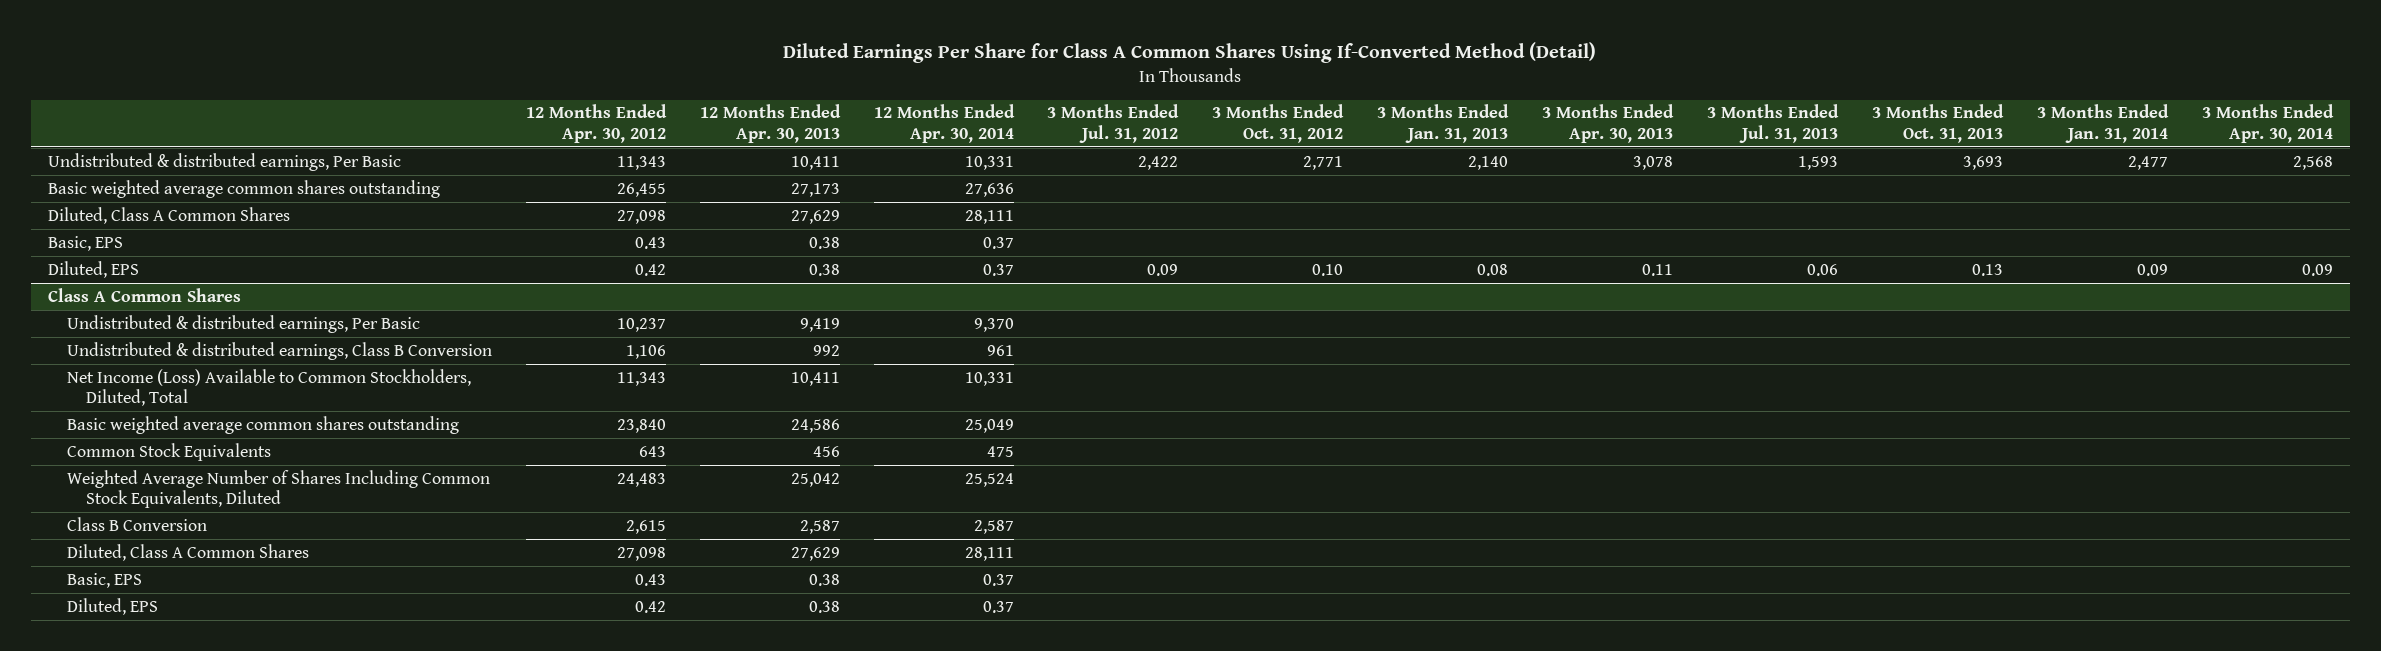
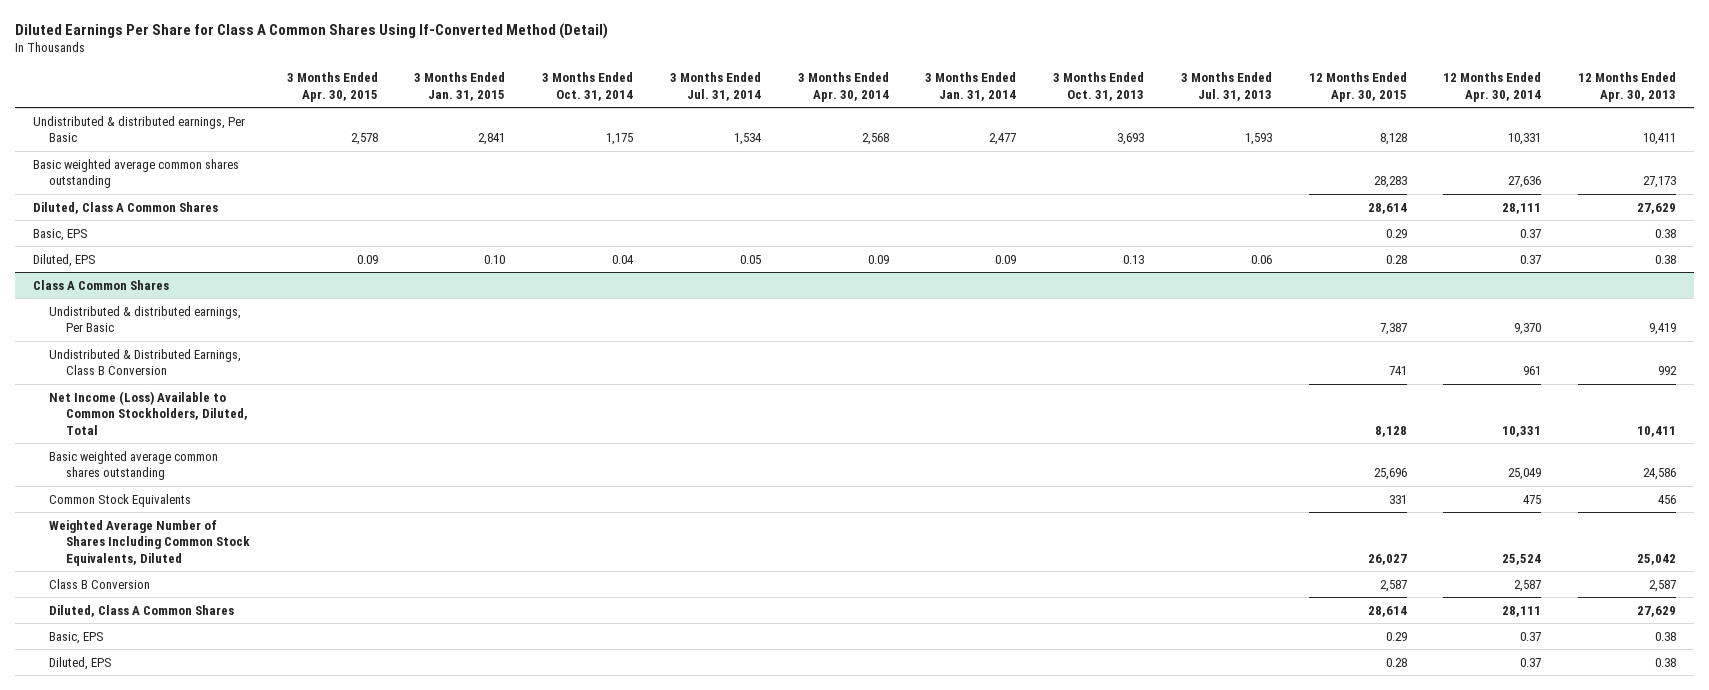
- | 12 Months Ended Apr. 30, 2012 | 12 Months Ended Apr. 30, 2013 | 12 Months Ended Apr. 30, 2014 | 3 Months Ended Jul. 31, 2012 | 3 Months Ended Oct. 31, 2012 | 3 Months Ended Jan. 31, 2013 | 3 Months Ended Apr. 30, 2013 | 3 Months Ended Jul. 31, 2013 | 3 Months Ended Oct. 31, 2013 | 3 Months Ended Jan. 31, 2014 | 3 Months Ended Apr. 30, 2014
+ | 3 Months Ended Apr. 30, 2015 | 3 Months Ended Jan. 31, 2015 | 3 Months Ended Oct. 31, 2014 | 3 Months Ended Jul. 31, 2014 | 3 Months Ended Apr. 30, 2014 | 3 Months Ended Jan. 31, 2014 | 3 Months Ended Oct. 31, 2013 | 3 Months Ended Jul. 31, 2013 | 12 Months Ended Apr. 30, 2015 | 12 Months Ended Apr. 30, 2014 | 12 Months Ended Apr. 30, 2013
@ Class A Common Shares
- Undistributed & distributed earnings, Class B Conversion | 1,106 | 992 | 961 | | | | | | | |
+ Undistributed & Distributed Earnings, Class B Conversion | | | | | | | | | 741 | 961 | 992

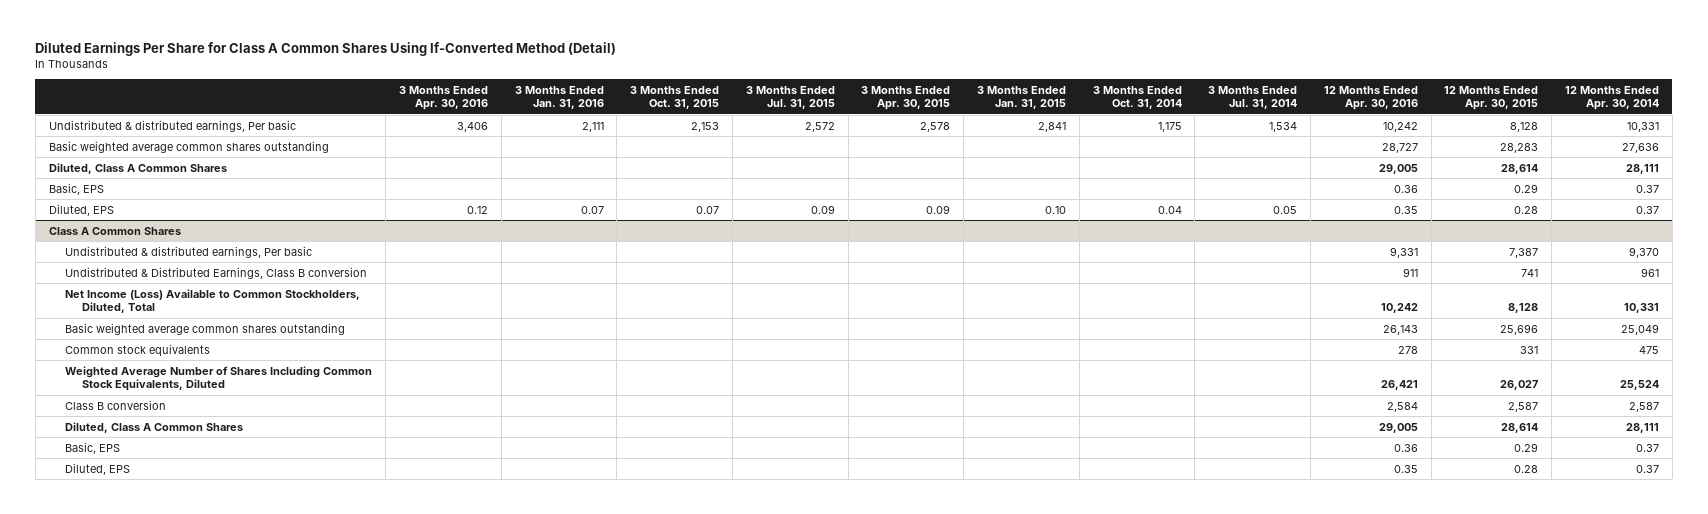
- | 3 Months Ended Apr. 30, 2015 | 3 Months Ended Jan. 31, 2015 | 3 Months Ended Oct. 31, 2014 | 3 Months Ended Jul. 31, 2014 | 3 Months Ended Apr. 30, 2014 | 3 Months Ended Jan. 31, 2014 | 3 Months Ended Oct. 31, 2013 | 3 Months Ended Jul. 31, 2013 | 12 Months Ended Apr. 30, 2015 | 12 Months Ended Apr. 30, 2014 | 12 Months Ended Apr. 30, 2013
+ | 3 Months Ended Apr. 30, 2016 | 3 Months Ended Jan. 31, 2016 | 3 Months Ended Oct. 31, 2015 | 3 Months Ended Jul. 31, 2015 | 3 Months Ended Apr. 30, 2015 | 3 Months Ended Jan. 31, 2015 | 3 Months Ended Oct. 31, 2014 | 3 Months Ended Jul. 31, 2014 | 12 Months Ended Apr. 30, 2016 | 12 Months Ended Apr. 30, 2015 | 12 Months Ended Apr. 30, 2014
- Undistributed & distributed earnings, Per Basic | 2,578 | 2,841 | 1,175 | 1,534 | 2,568 | 2,477 | 3,693 | 1,593 | 8,128 | 10,331 | 10,411
+ Undistributed & distributed earnings, Per basic | 3,406 | 2,111 | 2,153 | 2,572 | 2,578 | 2,841 | 1,175 | 1,534 | 10,242 | 8,128 | 10,331
@ Class A Common Shares
- Undistributed & distributed earnings, Per Basic | | | | | | | | | 7,387 | 9,370 | 9,419
- Undistributed & Distributed Earnings, Class B Conversion | | | | | | | | | 741 | 961 | 992
+ Undistributed & distributed earnings, Per basic | | | | | | | | | 9,331 | 7,387 | 9,370
+ Undistributed & Distributed Earnings, Class B conversion | | | | | | | | | 911 | 741 | 961
- Common Stock Equivalents | | | | | | | | | 331 | 475 | 456
+ Common stock equivalents | | | | | | | | | 278 | 331 | 475
- Class B Conversion | | | | | | | | | 2,587 | 2,587 | 2,587
+ Class B conversion | | | | | | | | | 2,584 | 2,587 | 2,587

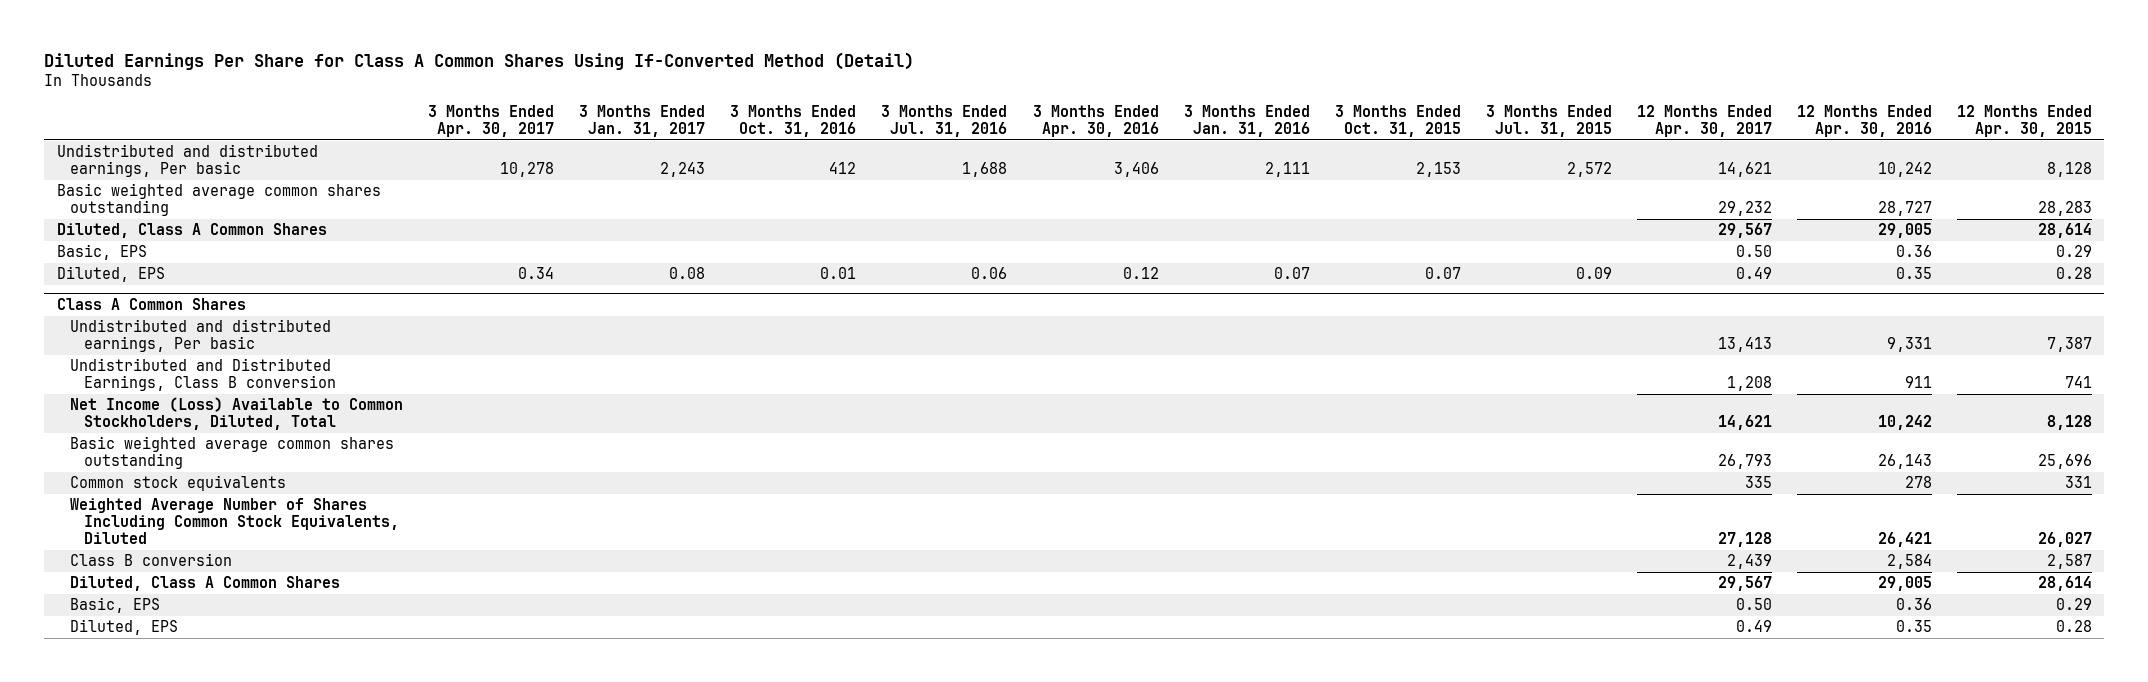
- | 3 Months Ended Apr. 30, 2016 | 3 Months Ended Jan. 31, 2016 | 3 Months Ended Oct. 31, 2015 | 3 Months Ended Jul. 31, 2015 | 3 Months Ended Apr. 30, 2015 | 3 Months Ended Jan. 31, 2015 | 3 Months Ended Oct. 31, 2014 | 3 Months Ended Jul. 31, 2014 | 12 Months Ended Apr. 30, 2016 | 12 Months Ended Apr. 30, 2015 | 12 Months Ended Apr. 30, 2014
+ | 3 Months Ended Apr. 30, 2017 | 3 Months Ended Jan. 31, 2017 | 3 Months Ended Oct. 31, 2016 | 3 Months Ended Jul. 31, 2016 | 3 Months Ended Apr. 30, 2016 | 3 Months Ended Jan. 31, 2016 | 3 Months Ended Oct. 31, 2015 | 3 Months Ended Jul. 31, 2015 | 12 Months Ended Apr. 30, 2017 | 12 Months Ended Apr. 30, 2016 | 12 Months Ended Apr. 30, 2015
- Undistributed & distributed earnings, Per basic | 3,406 | 2,111 | 2,153 | 2,572 | 2,578 | 2,841 | 1,175 | 1,534 | 10,242 | 8,128 | 10,331
+ Undistributed and distributed earnings, Per basic | 10,278 | 2,243 | 412 | 1,688 | 3,406 | 2,111 | 2,153 | 2,572 | 14,621 | 10,242 | 8,128
@ Class A Common Shares
- Undistributed & distributed earnings, Per basic | | | | | | | | | 9,331 | 7,387 | 9,370
- Undistributed & Distributed Earnings, Class B conversion | | | | | | | | | 911 | 741 | 961
+ Undistributed and distributed earnings, Per basic | | | | | | | | | 13,413 | 9,331 | 7,387
+ Undistributed and Distributed Earnings, Class B conversion | | | | | | | | | 1,208 | 911 | 741

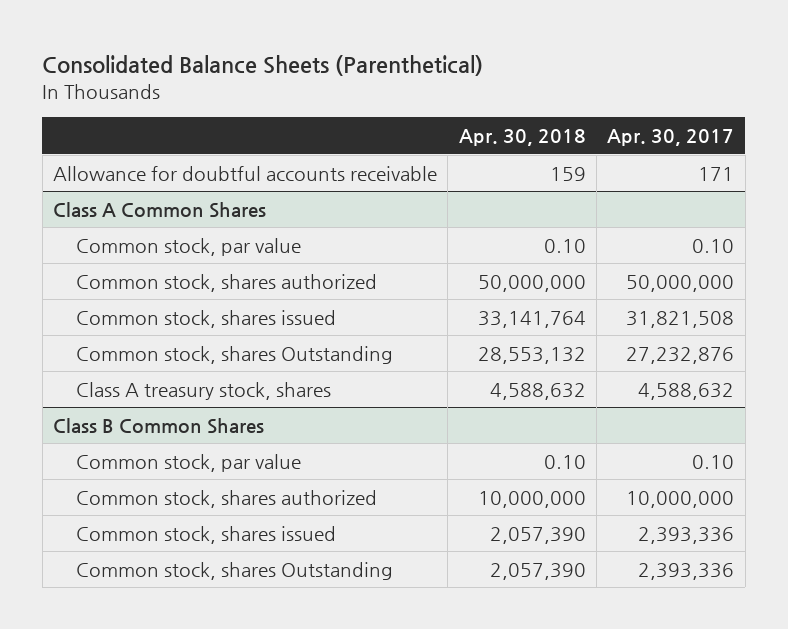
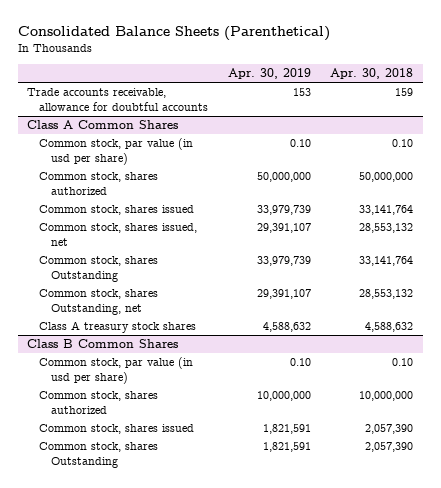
- | Apr. 30, 2018 | Apr. 30, 2017
+ | Apr. 30, 2019 | Apr. 30, 2018
- Allowance for doubtful accounts receivable | 159 | 171
+ Trade accounts receivable, allowance for doubtful accounts | 153 | 159
@ Class A Common Shares
- Common stock, par value | 0.10 | 0.10
+ Common stock, par value (in usd per share) | 0.10 | 0.10
- Common stock, shares Outstanding | 28,553,132 | 27,232,876
- Class A treasury stock, shares | 4,588,632 | 4,588,632
+ Common stock, shares issued, net | 29,391,107 | 28,553,132
+ Common stock, shares Outstanding | 33,979,739 | 33,141,764
+ Common stock, shares Outstanding, net | 29,391,107 | 28,553,132
+ Class A treasury stock shares | 4,588,632 | 4,588,632
@ Class B Common Shares
- Common stock, par value | 0.10 | 0.10
+ Common stock, par value (in usd per share) | 0.10 | 0.10

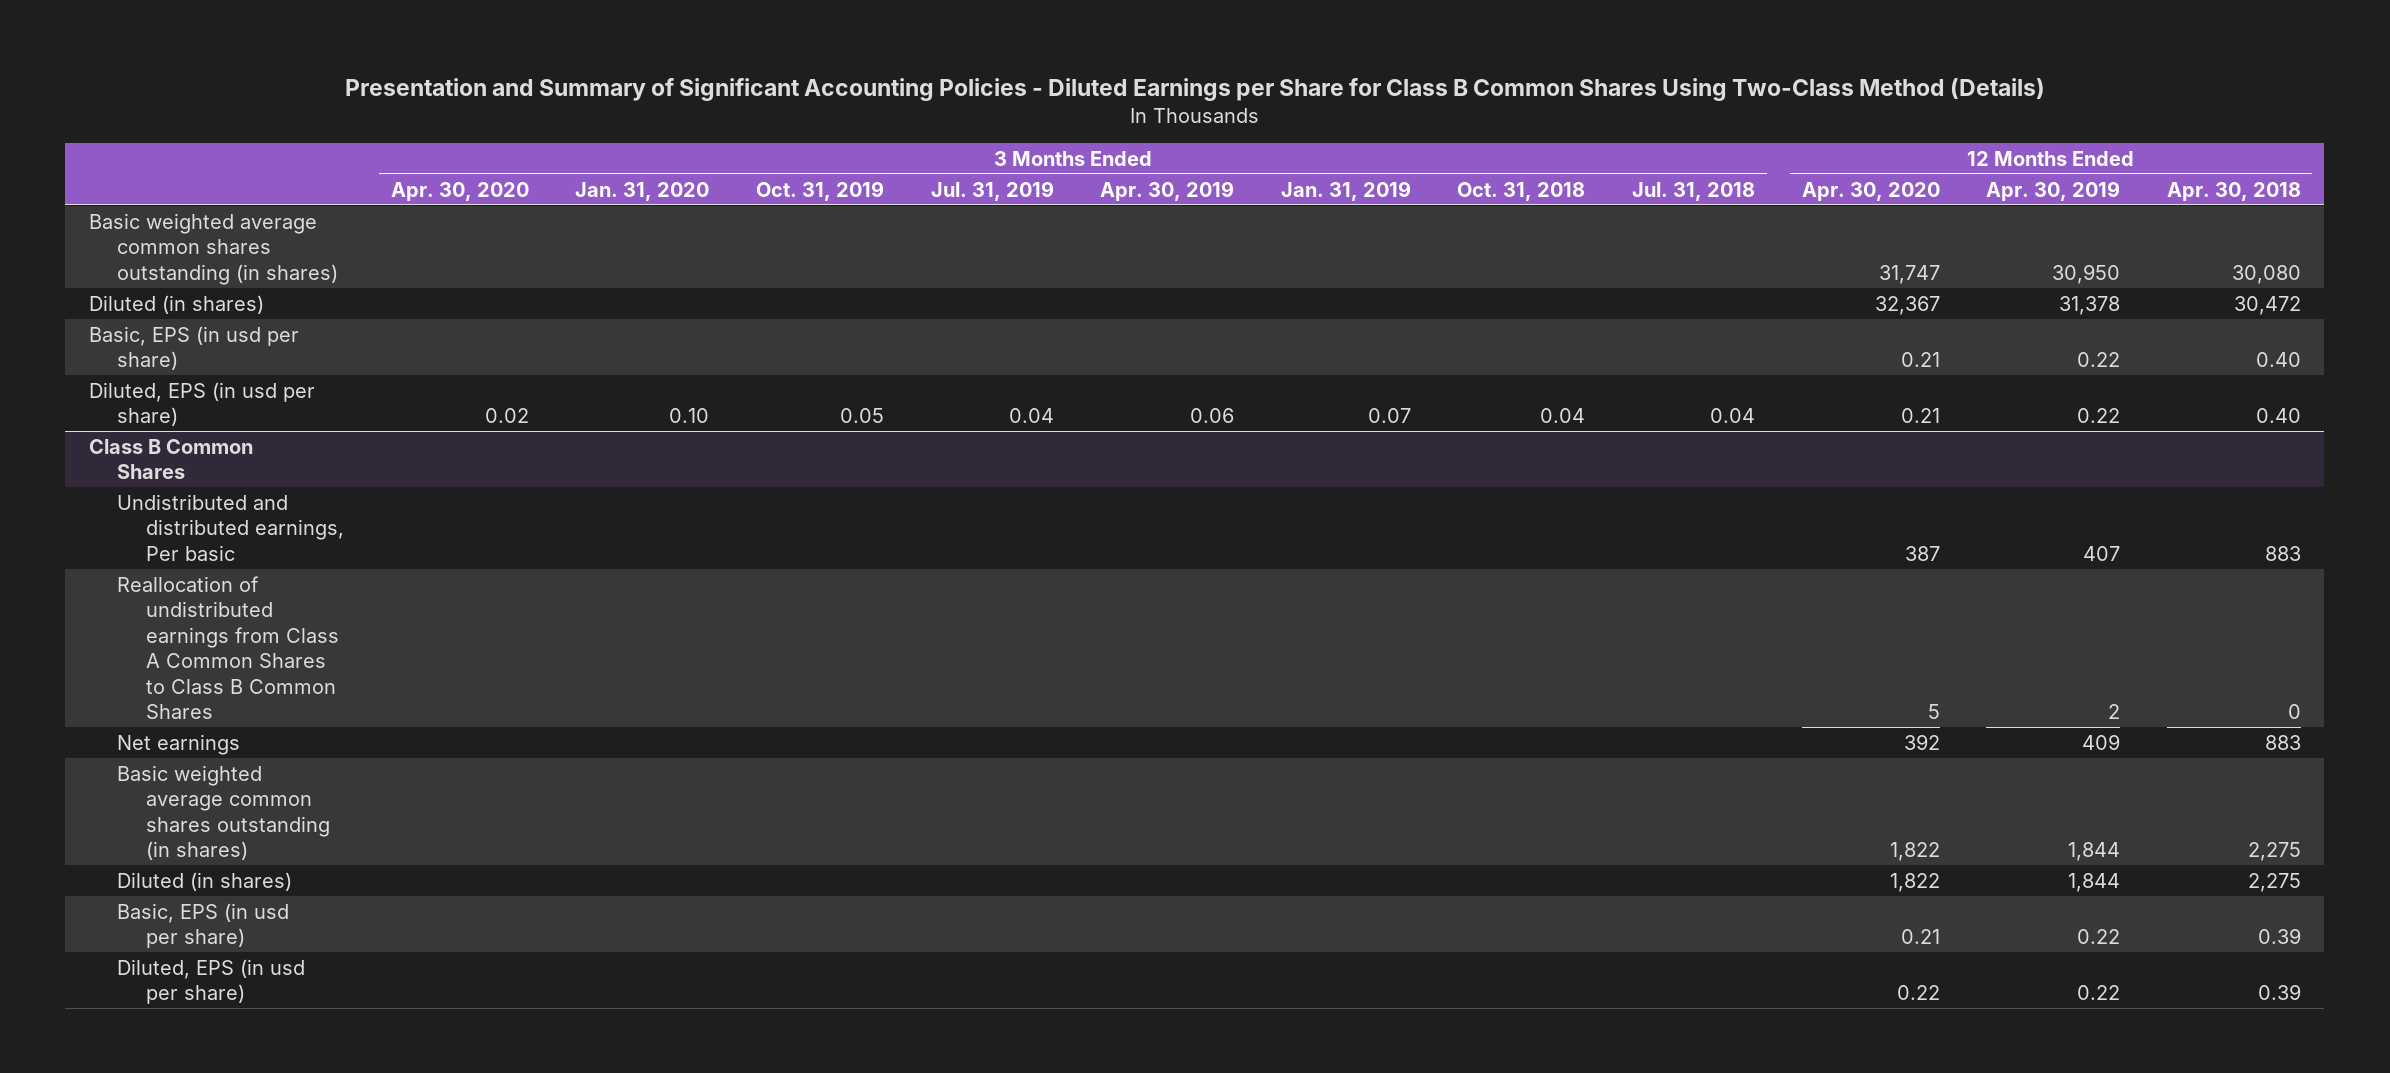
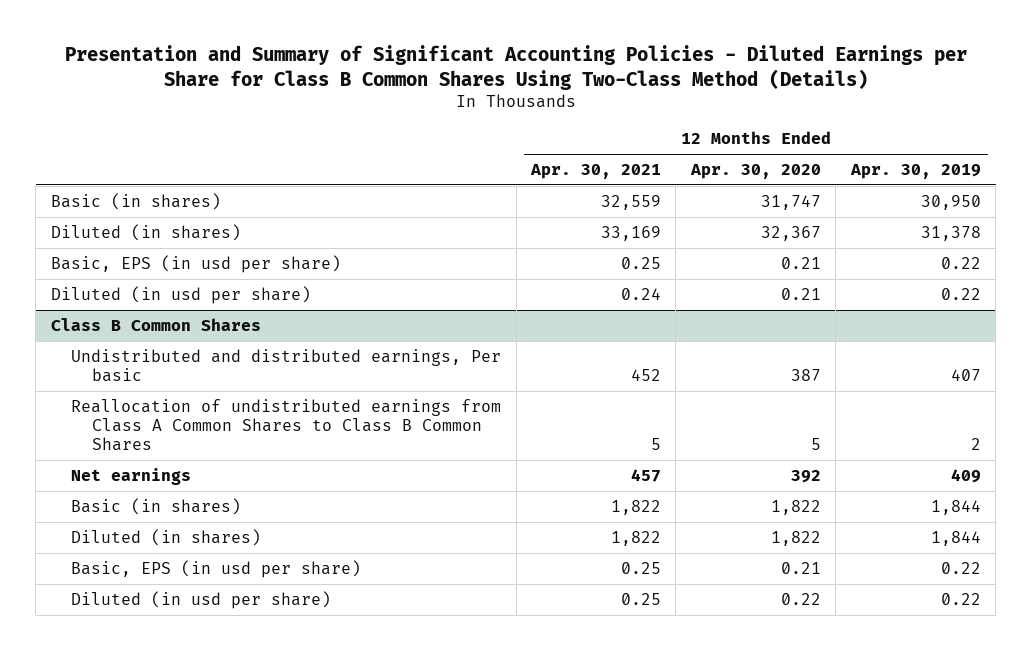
- | 3 Months Ended Apr. 30, 2020 | 3 Months Ended Jan. 31, 2020 | 3 Months Ended Oct. 31, 2019 | 3 Months Ended Jul. 31, 2019 | 3 Months Ended Apr. 30, 2019 | 3 Months Ended Jan. 31, 2019 | 3 Months Ended Oct. 31, 2018 | 3 Months Ended Jul. 31, 2018 | 12 Months Ended Apr. 30, 2020 | 12 Months Ended Apr. 30, 2019 | 12 Months Ended Apr. 30, 2018
+ | 12 Months Ended Apr. 30, 2021 | 12 Months Ended Apr. 30, 2020 | 12 Months Ended Apr. 30, 2019
- Basic weighted average common shares outstanding (in shares) | | | | | | | | | 31,747 | 30,950 | 30,080
+ Basic (in shares) | 32,559 | 31,747 | 30,950
- Diluted, EPS (in usd per share) | 0.02 | 0.10 | 0.05 | 0.04 | 0.06 | 0.07 | 0.04 | 0.04 | 0.21 | 0.22 | 0.40
+ Diluted (in usd per share) | 0.24 | 0.21 | 0.22
@ Class B Common Shares
- Basic weighted average common shares outstanding (in shares) | | | | | | | | | 1,822 | 1,844 | 2,275
+ Basic (in shares) | 1,822 | 1,822 | 1,844
- Diluted, EPS (in usd per share) | | | | | | | | | 0.22 | 0.22 | 0.39
+ Diluted (in usd per share) | 0.25 | 0.22 | 0.22

